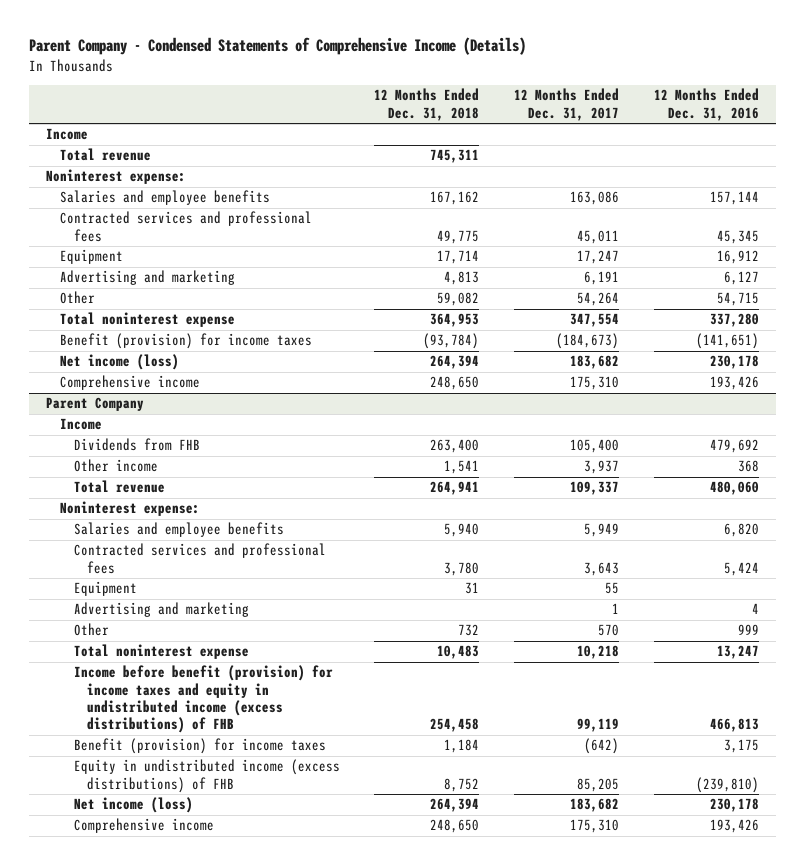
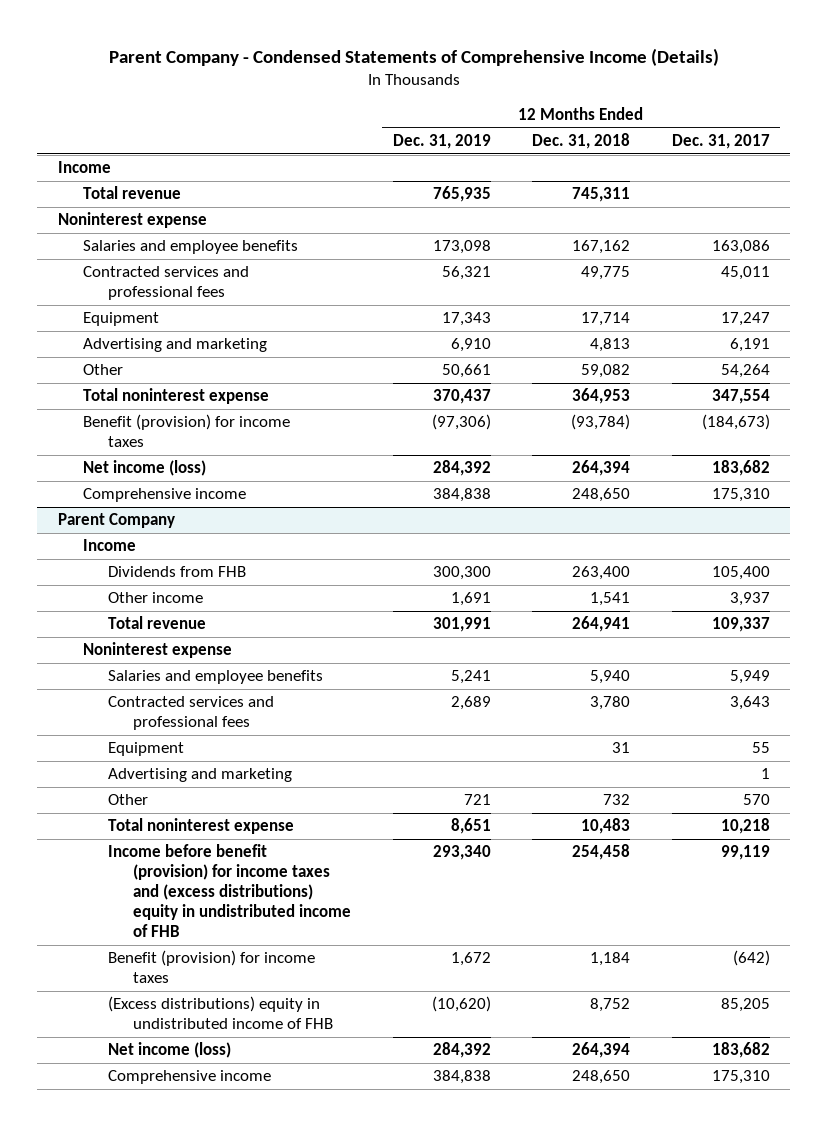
- | 12 Months Ended Dec. 31, 2018 | 12 Months Ended Dec. 31, 2017 | 12 Months Ended Dec. 31, 2016
+ | 12 Months Ended Dec. 31, 2019 | 12 Months Ended Dec. 31, 2018 | 12 Months Ended Dec. 31, 2017
- Noninterest expense:
+ Noninterest expense
@ Parent Company
- Noninterest expense:
+ Noninterest expense
- Income before benefit (provision) for income taxes and equity in undistributed income (excess distributions) of FHB | 254,458 | 99,119 | 466,813
+ Income before benefit (provision) for income taxes and (excess distributions) equity in undistributed income of FHB | 293,340 | 254,458 | 99,119
- Equity in undistributed income (excess distributions) of FHB | 8,752 | 85,205 | (239,810)
+ (Excess distributions) equity in undistributed income of FHB | (10,620) | 8,752 | 85,205

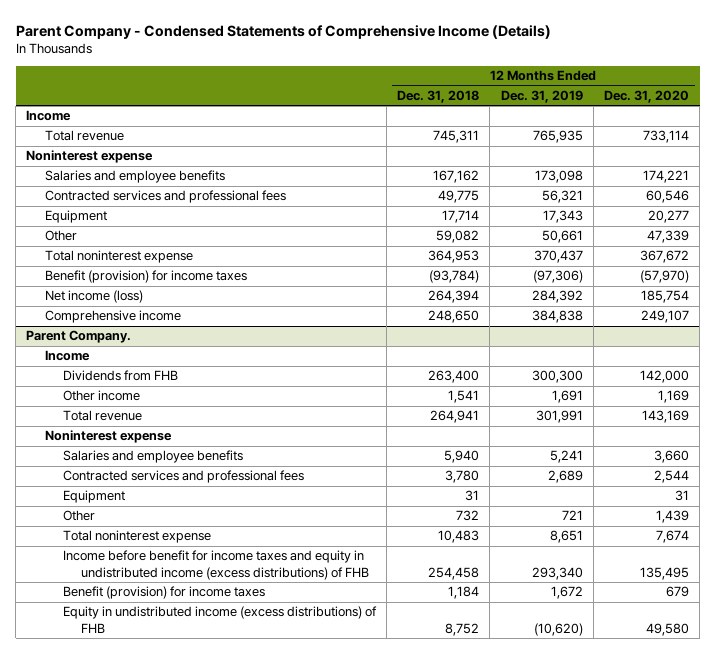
- | 12 Months Ended Dec. 31, 2019 | 12 Months Ended Dec. 31, 2018 | 12 Months Ended Dec. 31, 2017
+ | 12 Months Ended Dec. 31, 2018 | 12 Months Ended Dec. 31, 2019 | 12 Months Ended Dec. 31, 2020
- Advertising and marketing | 6,910 | 4,813 | 6,191
- Parent Company
+ Parent Company.
- Advertising and marketing | | | 1
- Income before benefit (provision) for income taxes and (excess distributions) equity in undistributed income of FHB | 293,340 | 254,458 | 99,119
+ Income before benefit for income taxes and equity in undistributed income (excess distributions) of FHB | 254,458 | 293,340 | 135,495
- (Excess distributions) equity in undistributed income of FHB | (10,620) | 8,752 | 85,205
- Net income (loss) | 284,392 | 264,394 | 183,682
- Comprehensive income | 384,838 | 248,650 | 175,310
+ Equity in undistributed income (excess distributions) of FHB | 8,752 | (10,620) | 49,580

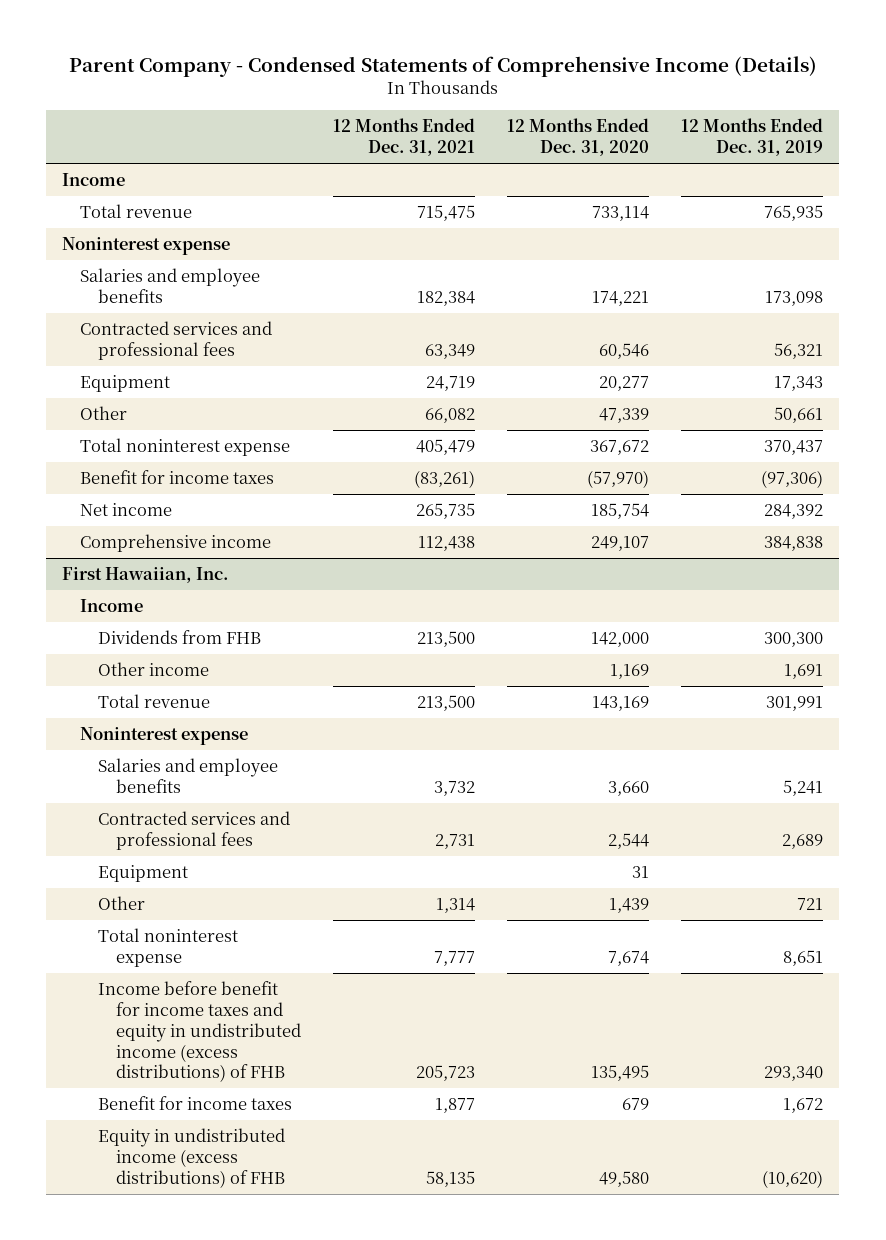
- | 12 Months Ended Dec. 31, 2018 | 12 Months Ended Dec. 31, 2019 | 12 Months Ended Dec. 31, 2020
+ | 12 Months Ended Dec. 31, 2021 | 12 Months Ended Dec. 31, 2020 | 12 Months Ended Dec. 31, 2019
- Benefit (provision) for income taxes | (93,784) | (97,306) | (57,970)
- Net income (loss) | 264,394 | 284,392 | 185,754
+ Benefit for income taxes | (83,261) | (57,970) | (97,306)
+ Net income | 265,735 | 185,754 | 284,392
- Parent Company.
+ First Hawaiian, Inc.
- Benefit (provision) for income taxes | 1,184 | 1,672 | 679
+ Benefit for income taxes | 1,877 | 679 | 1,672

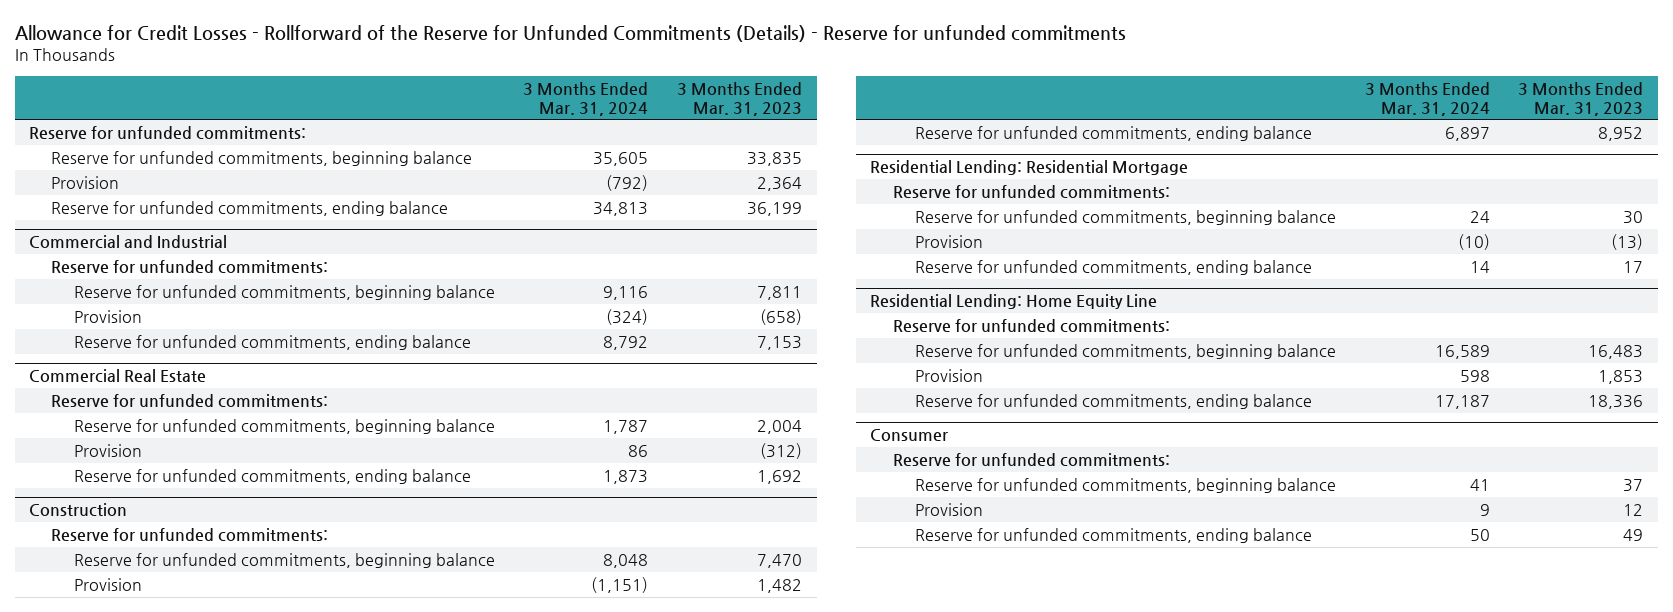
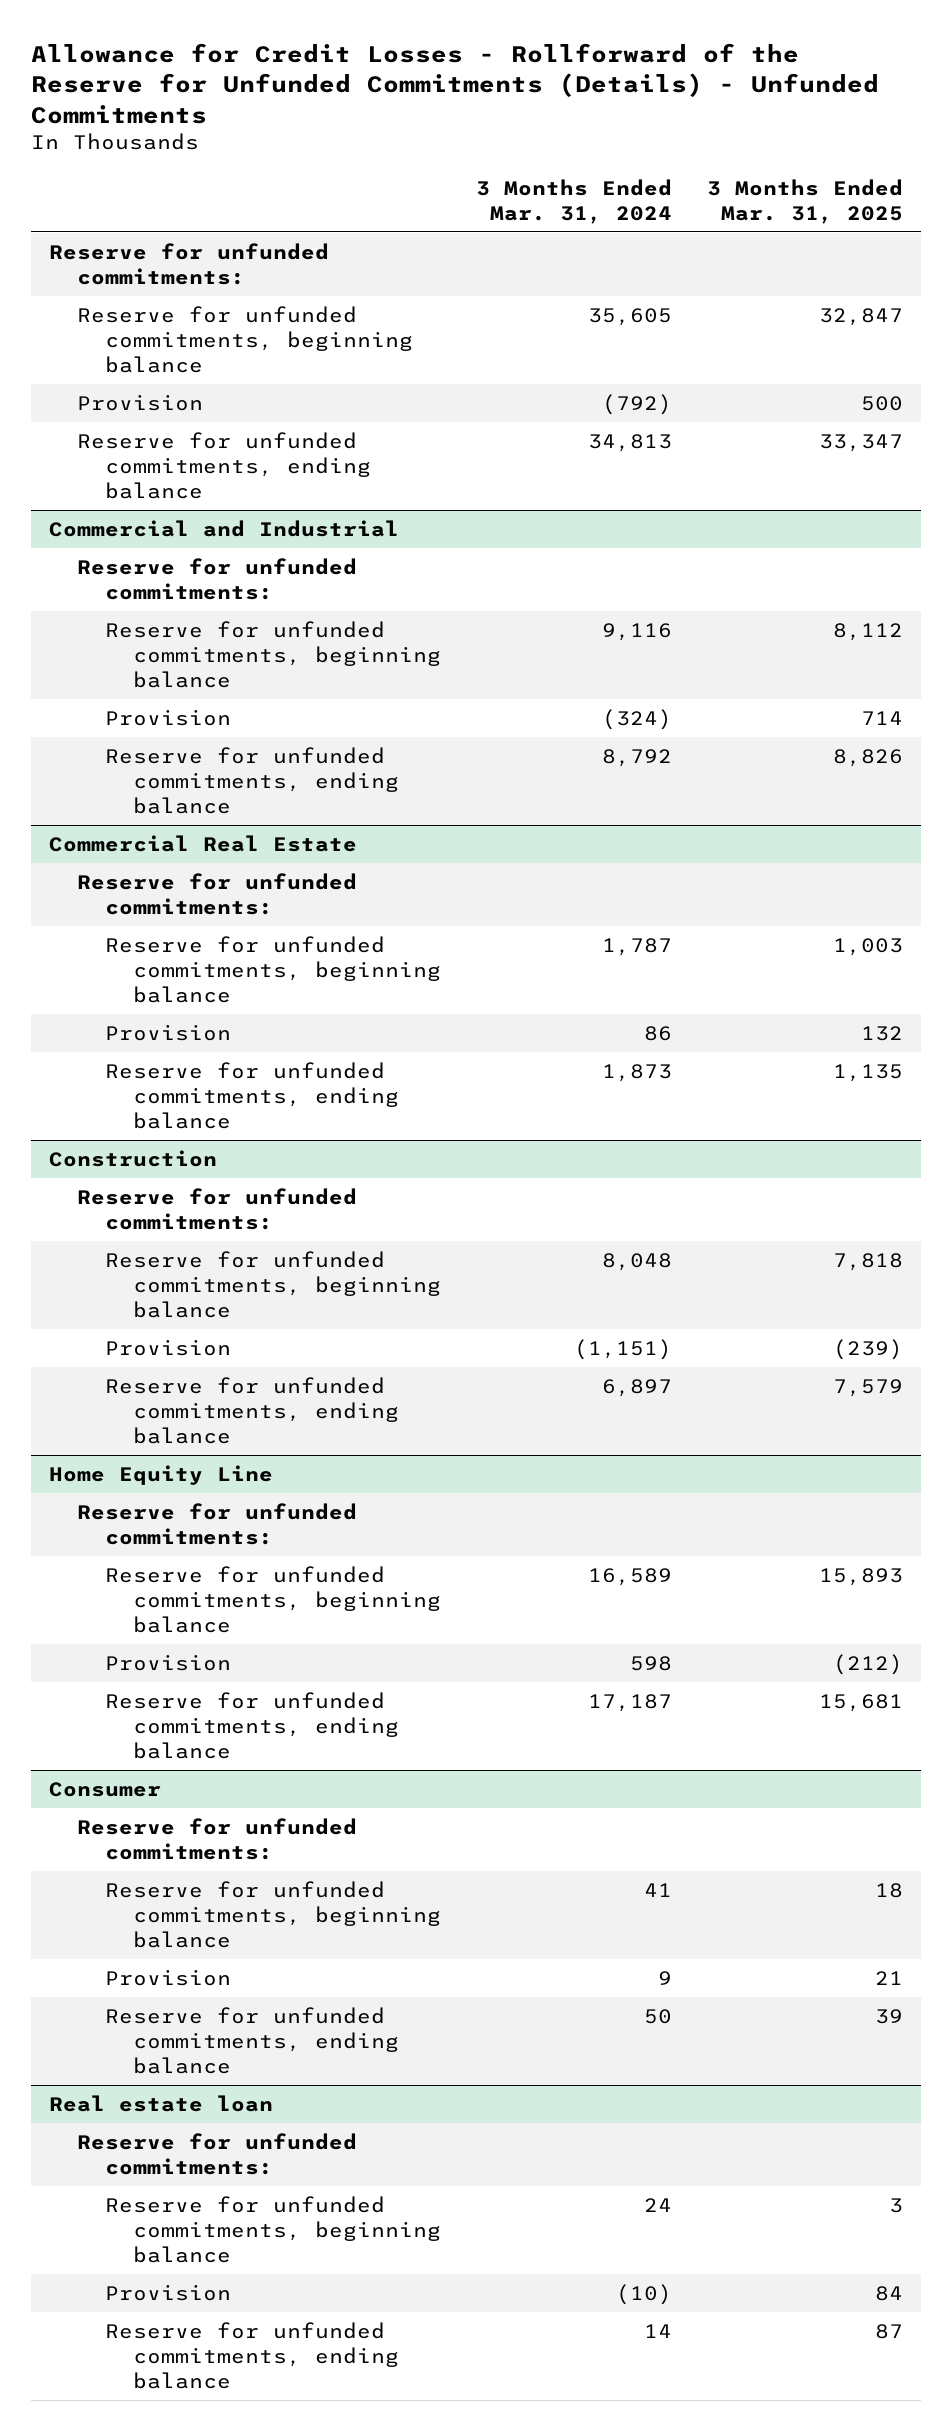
- Allowance for Credit Losses - Rollforward of the Reserve for Unfunded Commitments (Details) - Reserve for unfunded commitments
+ Allowance for Credit Losses - Rollforward of the Reserve for Unfunded Commitments (Details) - Unfunded Commitments
- | 3 Months Ended Mar. 31, 2024 | 3 Months Ended Mar. 31, 2023
+ | 3 Months Ended Mar. 31, 2024 | 3 Months Ended Mar. 31, 2025
- Residential Lending: Residential Mortgage
- Reserve for unfunded commitments:
- Reserve for unfunded commitments, beginning balance | 24 | 30
- Provision | (10) | (13)
- Reserve for unfunded commitments, ending balance | 14 | 17
- Residential Lending: Home Equity Line
+ Home Equity Line
+ Real estate loan
+ Reserve for unfunded commitments:
+ Reserve for unfunded commitments, beginning balance | 24 | 3
+ Provision | (10) | 84
+ Reserve for unfunded commitments, ending balance | 14 | 87

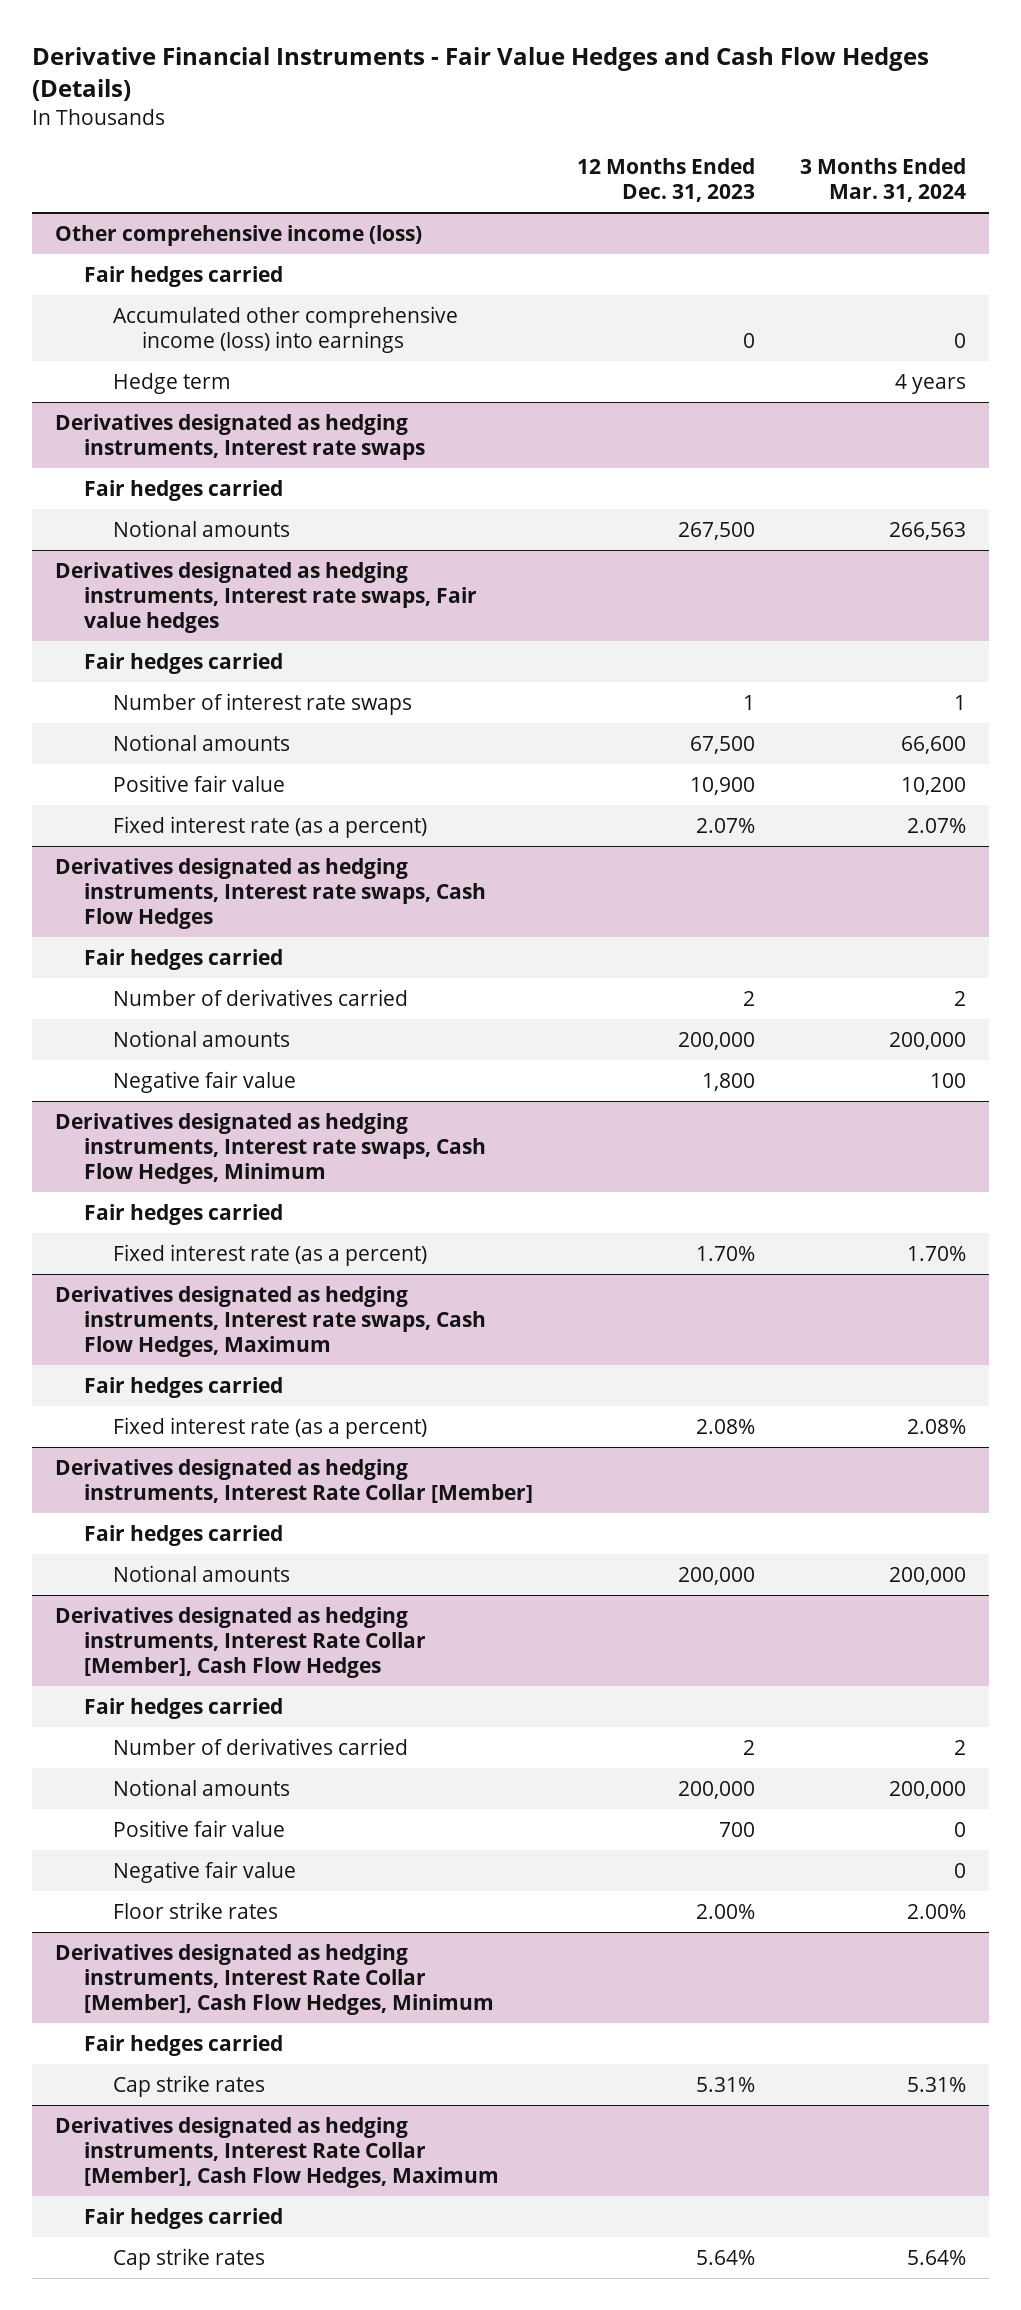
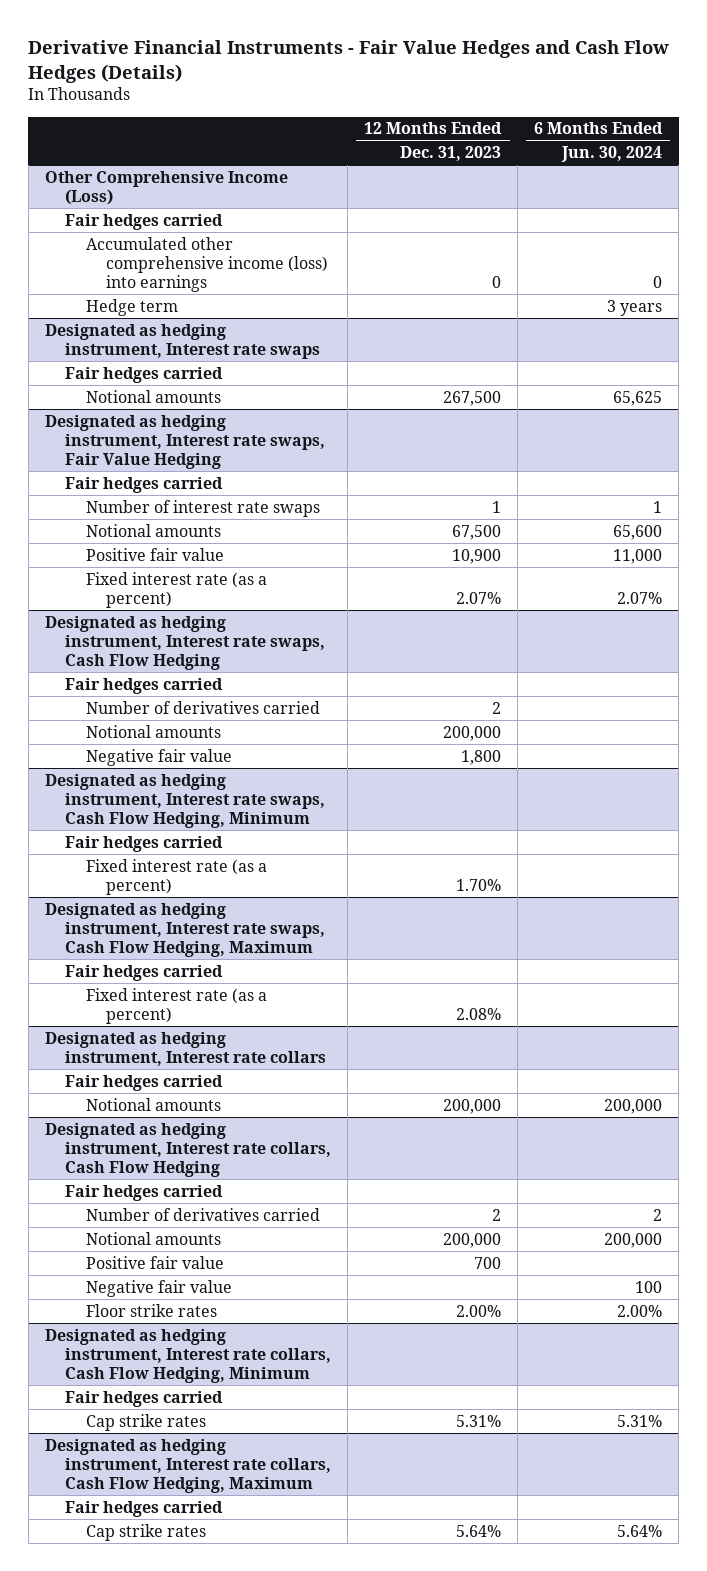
- | 12 Months Ended Dec. 31, 2023 | 3 Months Ended Mar. 31, 2024
+ | 12 Months Ended Dec. 31, 2023 | 6 Months Ended Jun. 30, 2024
- Other comprehensive income (loss)
+ Other Comprehensive Income (Loss)
- Derivatives designated as hedging instruments, Interest rate swaps
+ Designated as hedging instrument, Interest rate swaps
- Derivatives designated as hedging instruments, Interest rate swaps, Fair value hedges
+ Designated as hedging instrument, Interest rate swaps, Fair Value Hedging
- Derivatives designated as hedging instruments, Interest rate swaps, Cash Flow Hedges
+ Designated as hedging instrument, Interest rate swaps, Cash Flow Hedging
- Derivatives designated as hedging instruments, Interest rate swaps, Cash Flow Hedges, Minimum
+ Designated as hedging instrument, Interest rate swaps, Cash Flow Hedging, Minimum
- Derivatives designated as hedging instruments, Interest rate swaps, Cash Flow Hedges, Maximum
+ Designated as hedging instrument, Interest rate swaps, Cash Flow Hedging, Maximum
- Derivatives designated as hedging instruments, Interest Rate Collar [Member]
+ Designated as hedging instrument, Interest rate collars
- Derivatives designated as hedging instruments, Interest Rate Collar [Member], Cash Flow Hedges
+ Designated as hedging instrument, Interest rate collars, Cash Flow Hedging
- Derivatives designated as hedging instruments, Interest Rate Collar [Member], Cash Flow Hedges, Minimum
+ Designated as hedging instrument, Interest rate collars, Cash Flow Hedging, Minimum
- Derivatives designated as hedging instruments, Interest Rate Collar [Member], Cash Flow Hedges, Maximum
+ Designated as hedging instrument, Interest rate collars, Cash Flow Hedging, Maximum

